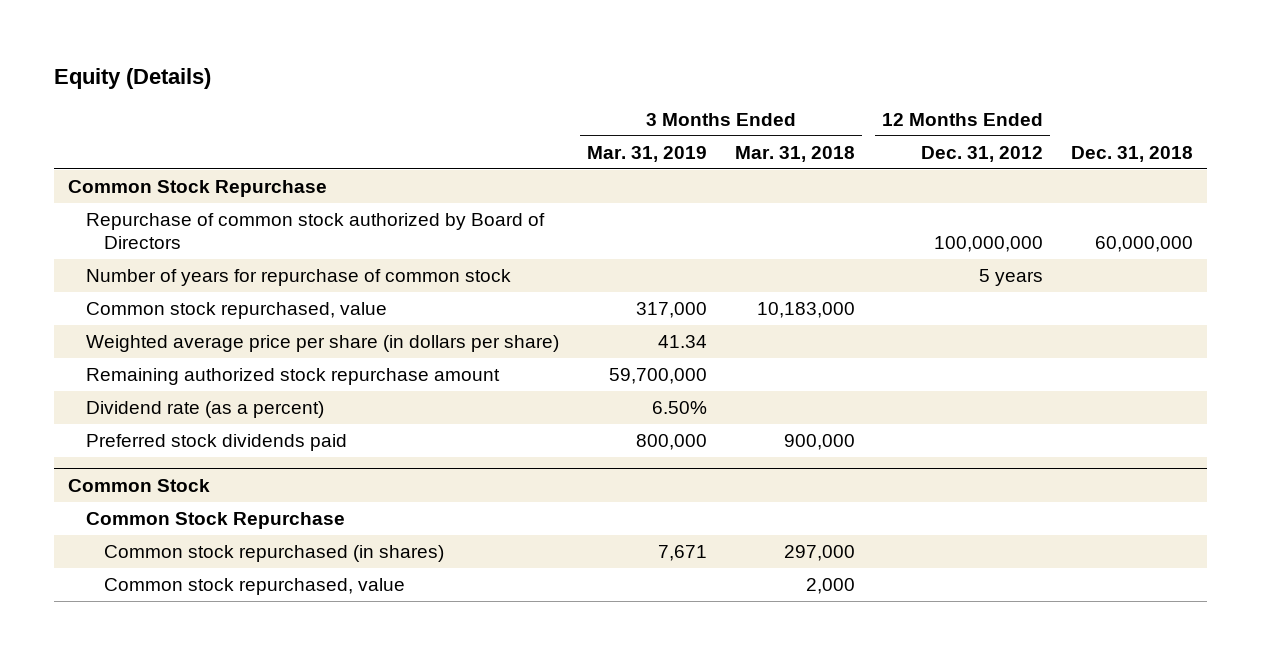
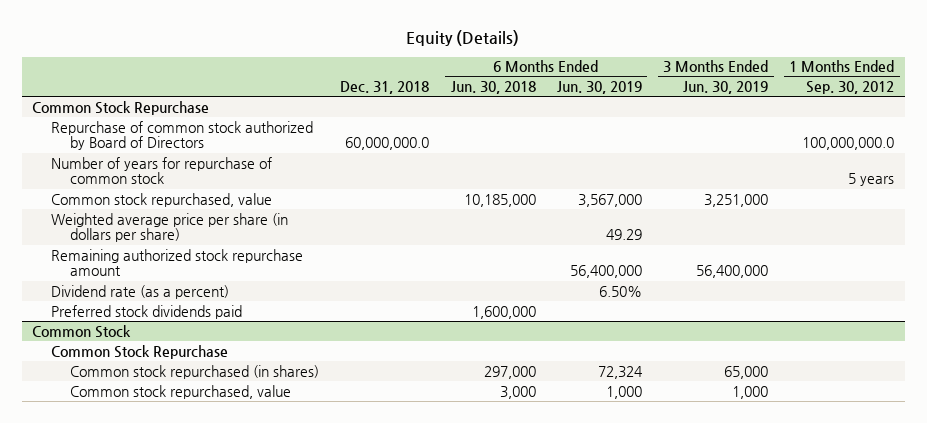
- | 3 Months Ended Mar. 31, 2019 | 3 Months Ended Mar. 31, 2018 | 12 Months Ended Dec. 31, 2012 | Dec. 31, 2018
+ | Dec. 31, 2018 | 6 Months Ended Jun. 30, 2018 | 6 Months Ended Jun. 30, 2019 | 3 Months Ended Jun. 30, 2019 | 1 Months Ended Sep. 30, 2012
- Repurchase of common stock authorized by Board of Directors | | | 100,000,000 | 60,000,000
+ Repurchase of common stock authorized by Board of Directors | 60,000,000.0 | | | | 100,000,000.0

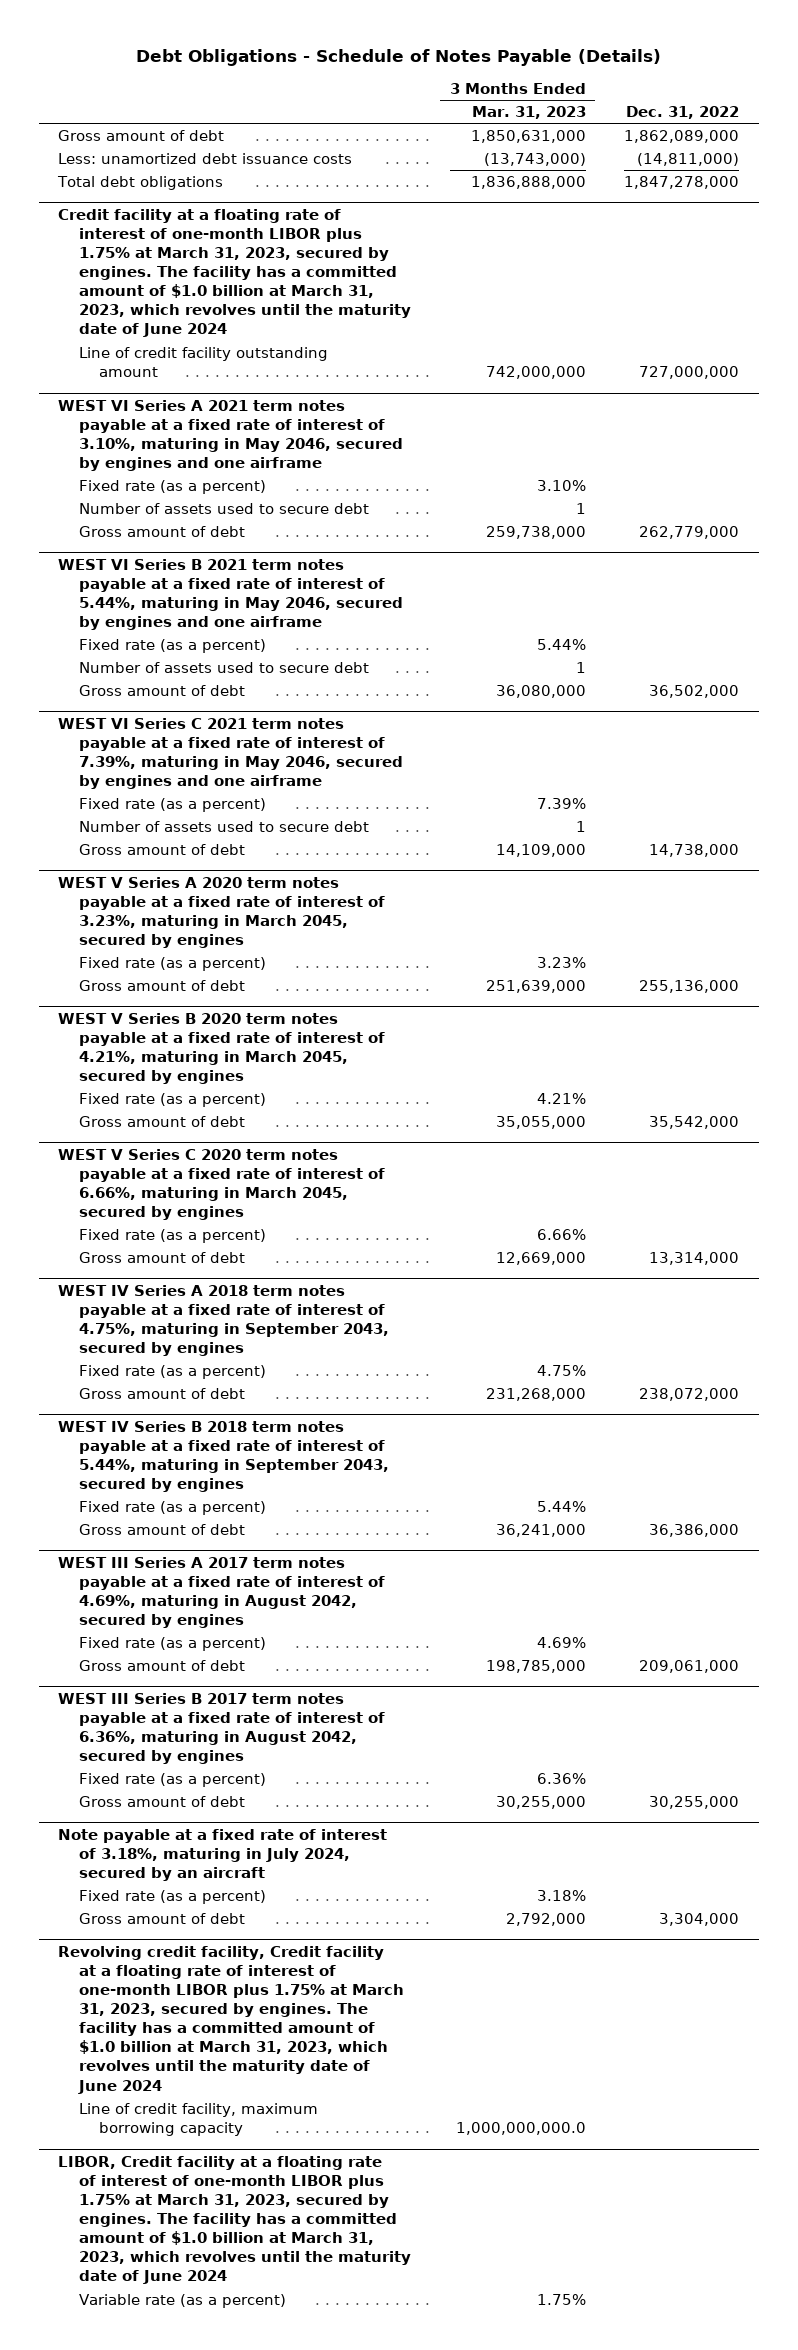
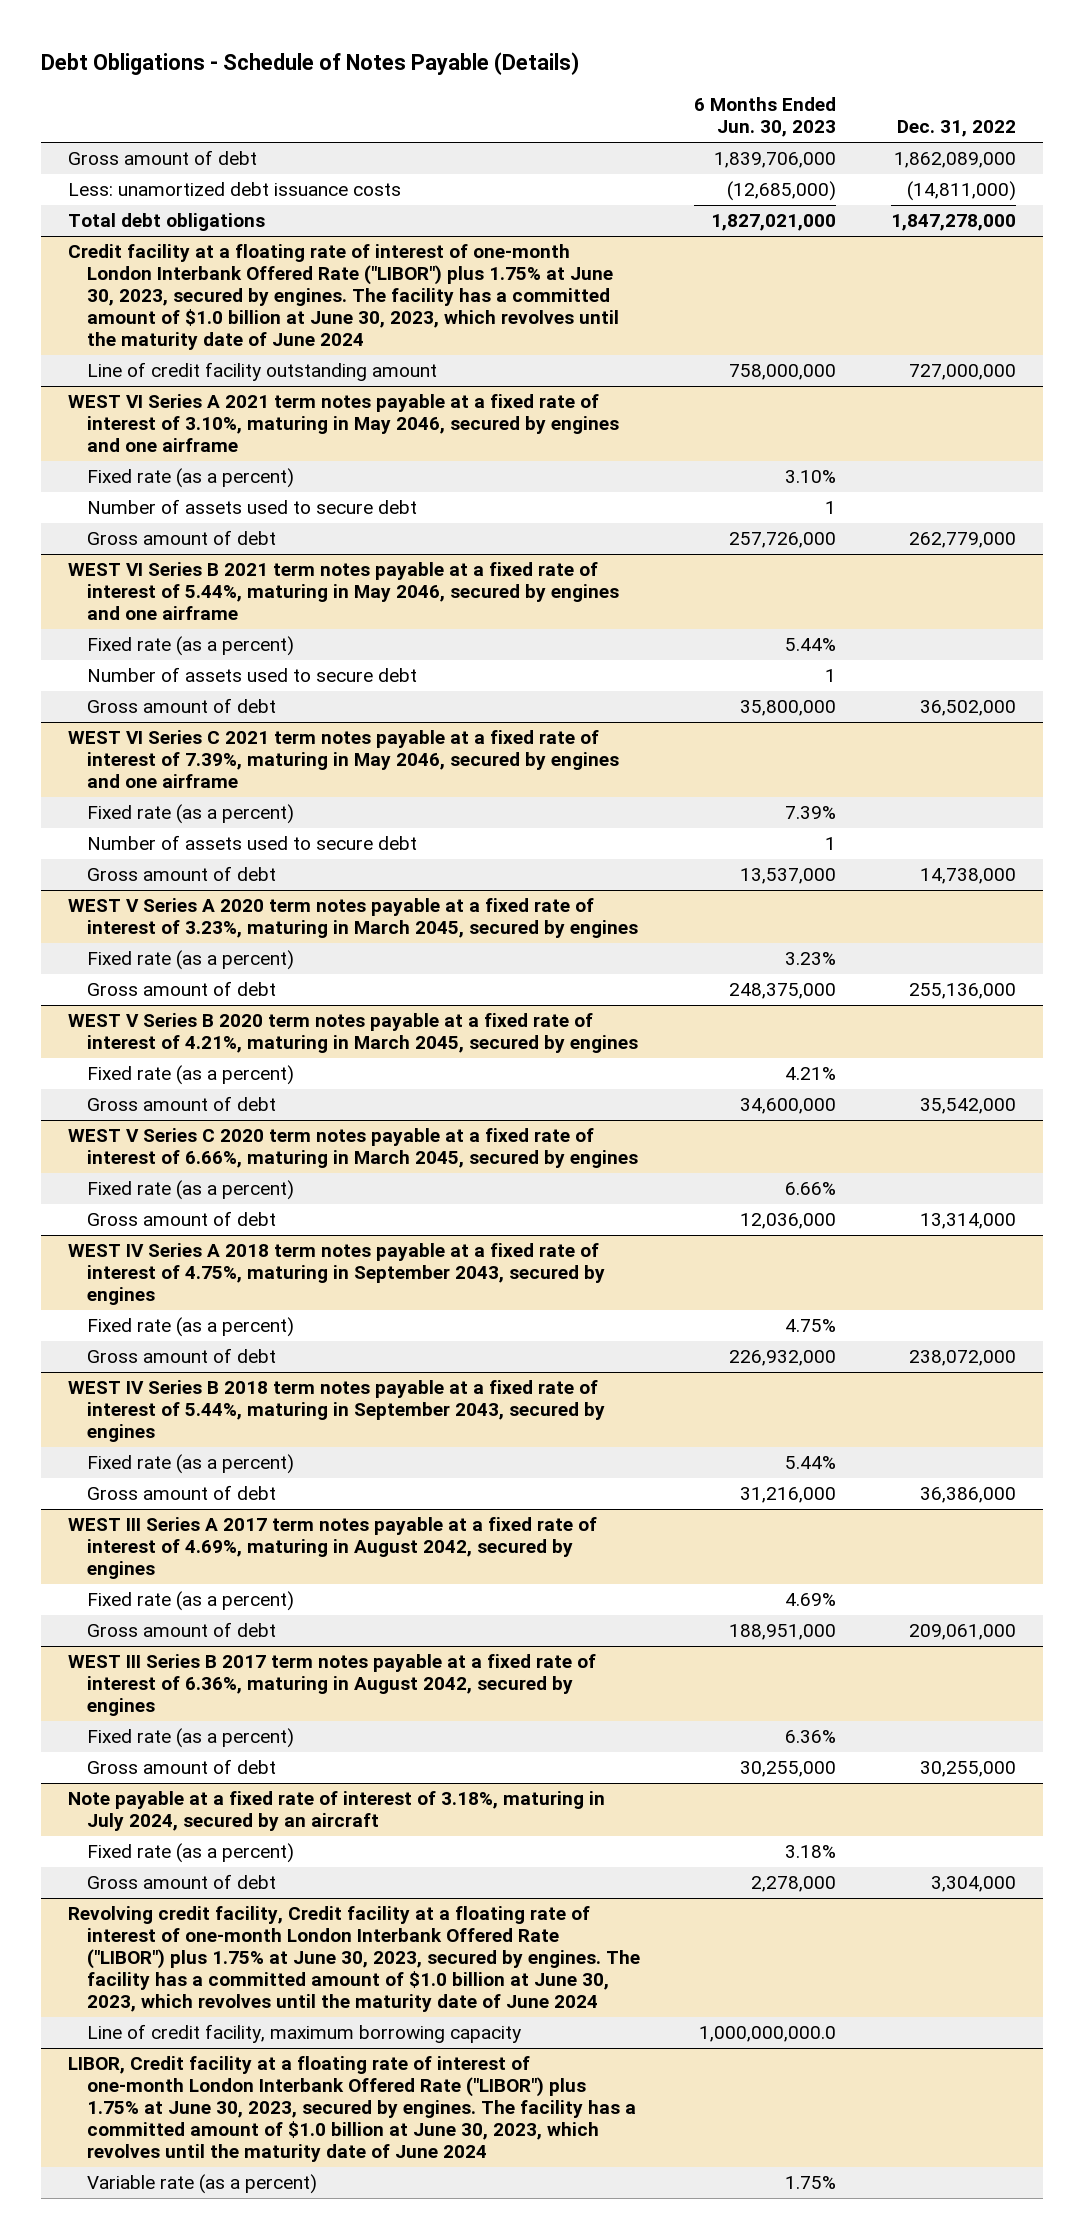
- | 3 Months Ended Mar. 31, 2023 | Dec. 31, 2022
+ | 6 Months Ended Jun. 30, 2023 | Dec. 31, 2022
- Credit facility at a floating rate of interest of one-month LIBOR plus 1.75% at March 31, 2023, secured by engines. The facility has a committed amount of $1.0 billion at March 31, 2023, which revolves until the maturity date of June 2024
+ Credit facility at a floating rate of interest of one-month London Interbank Offered Rate ("LIBOR") plus 1.75% at June 30, 2023, secured by engines. The facility has a committed amount of $1.0 billion at June 30, 2023, which revolves until the maturity date of June 2024
- Revolving credit facility, Credit facility at a floating rate of interest of one-month LIBOR plus 1.75% at March 31, 2023, secured by engines. The facility has a committed amount of $1.0 billion at March 31, 2023, which revolves until the maturity date of June 2024
+ Revolving credit facility, Credit facility at a floating rate of interest of one-month London Interbank Offered Rate ("LIBOR") plus 1.75% at June 30, 2023, secured by engines. The facility has a committed amount of $1.0 billion at June 30, 2023, which revolves until the maturity date of June 2024
- LIBOR, Credit facility at a floating rate of interest of one-month LIBOR plus 1.75% at March 31, 2023, secured by engines. The facility has a committed amount of $1.0 billion at March 31, 2023, which revolves until the maturity date of June 2024
+ LIBOR, Credit facility at a floating rate of interest of one-month London Interbank Offered Rate ("LIBOR") plus 1.75% at June 30, 2023, secured by engines. The facility has a committed amount of $1.0 billion at June 30, 2023, which revolves until the maturity date of June 2024

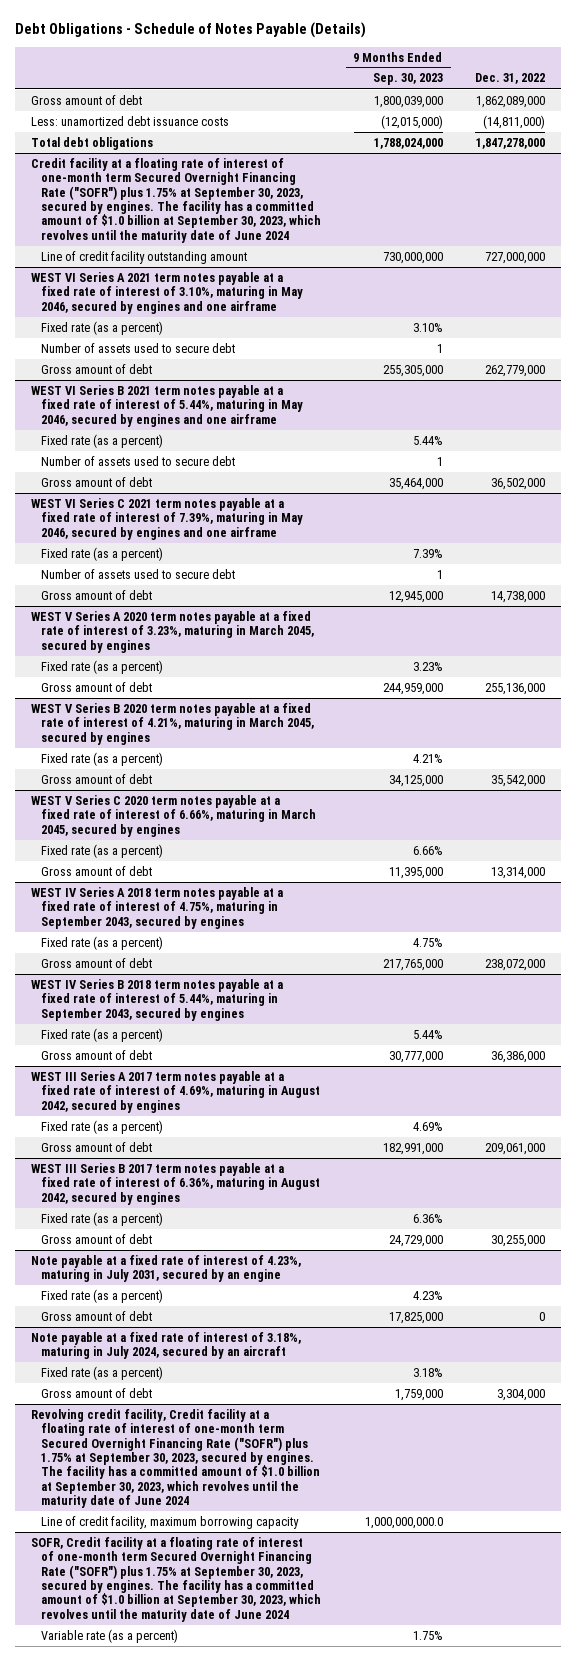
- | 6 Months Ended Jun. 30, 2023 | Dec. 31, 2022
+ | 9 Months Ended Sep. 30, 2023 | Dec. 31, 2022
- Credit facility at a floating rate of interest of one-month London Interbank Offered Rate ("LIBOR") plus 1.75% at June 30, 2023, secured by engines. The facility has a committed amount of $1.0 billion at June 30, 2023, which revolves until the maturity date of June 2024
+ Credit facility at a floating rate of interest of one-month term Secured Overnight Financing Rate ("SOFR") plus 1.75% at September 30, 2023, secured by engines. The facility has a committed amount of $1.0 billion at September 30, 2023, which revolves until the maturity date of June 2024
+ Note payable at a fixed rate of interest of 4.23%, maturing in July 2031, secured by an engine
+ Fixed rate (as a percent) | 4.23% |
+ Gross amount of debt | 17,825,000 | 0
- Revolving credit facility, Credit facility at a floating rate of interest of one-month London Interbank Offered Rate ("LIBOR") plus 1.75% at June 30, 2023, secured by engines. The facility has a committed amount of $1.0 billion at June 30, 2023, which revolves until the maturity date of June 2024
+ Revolving credit facility, Credit facility at a floating rate of interest of one-month term Secured Overnight Financing Rate ("SOFR") plus 1.75% at September 30, 2023, secured by engines. The facility has a committed amount of $1.0 billion at September 30, 2023, which revolves until the maturity date of June 2024
- LIBOR, Credit facility at a floating rate of interest of one-month London Interbank Offered Rate ("LIBOR") plus 1.75% at June 30, 2023, secured by engines. The facility has a committed amount of $1.0 billion at June 30, 2023, which revolves until the maturity date of June 2024
+ SOFR, Credit facility at a floating rate of interest of one-month term Secured Overnight Financing Rate ("SOFR") plus 1.75% at September 30, 2023, secured by engines. The facility has a committed amount of $1.0 billion at September 30, 2023, which revolves until the maturity date of June 2024

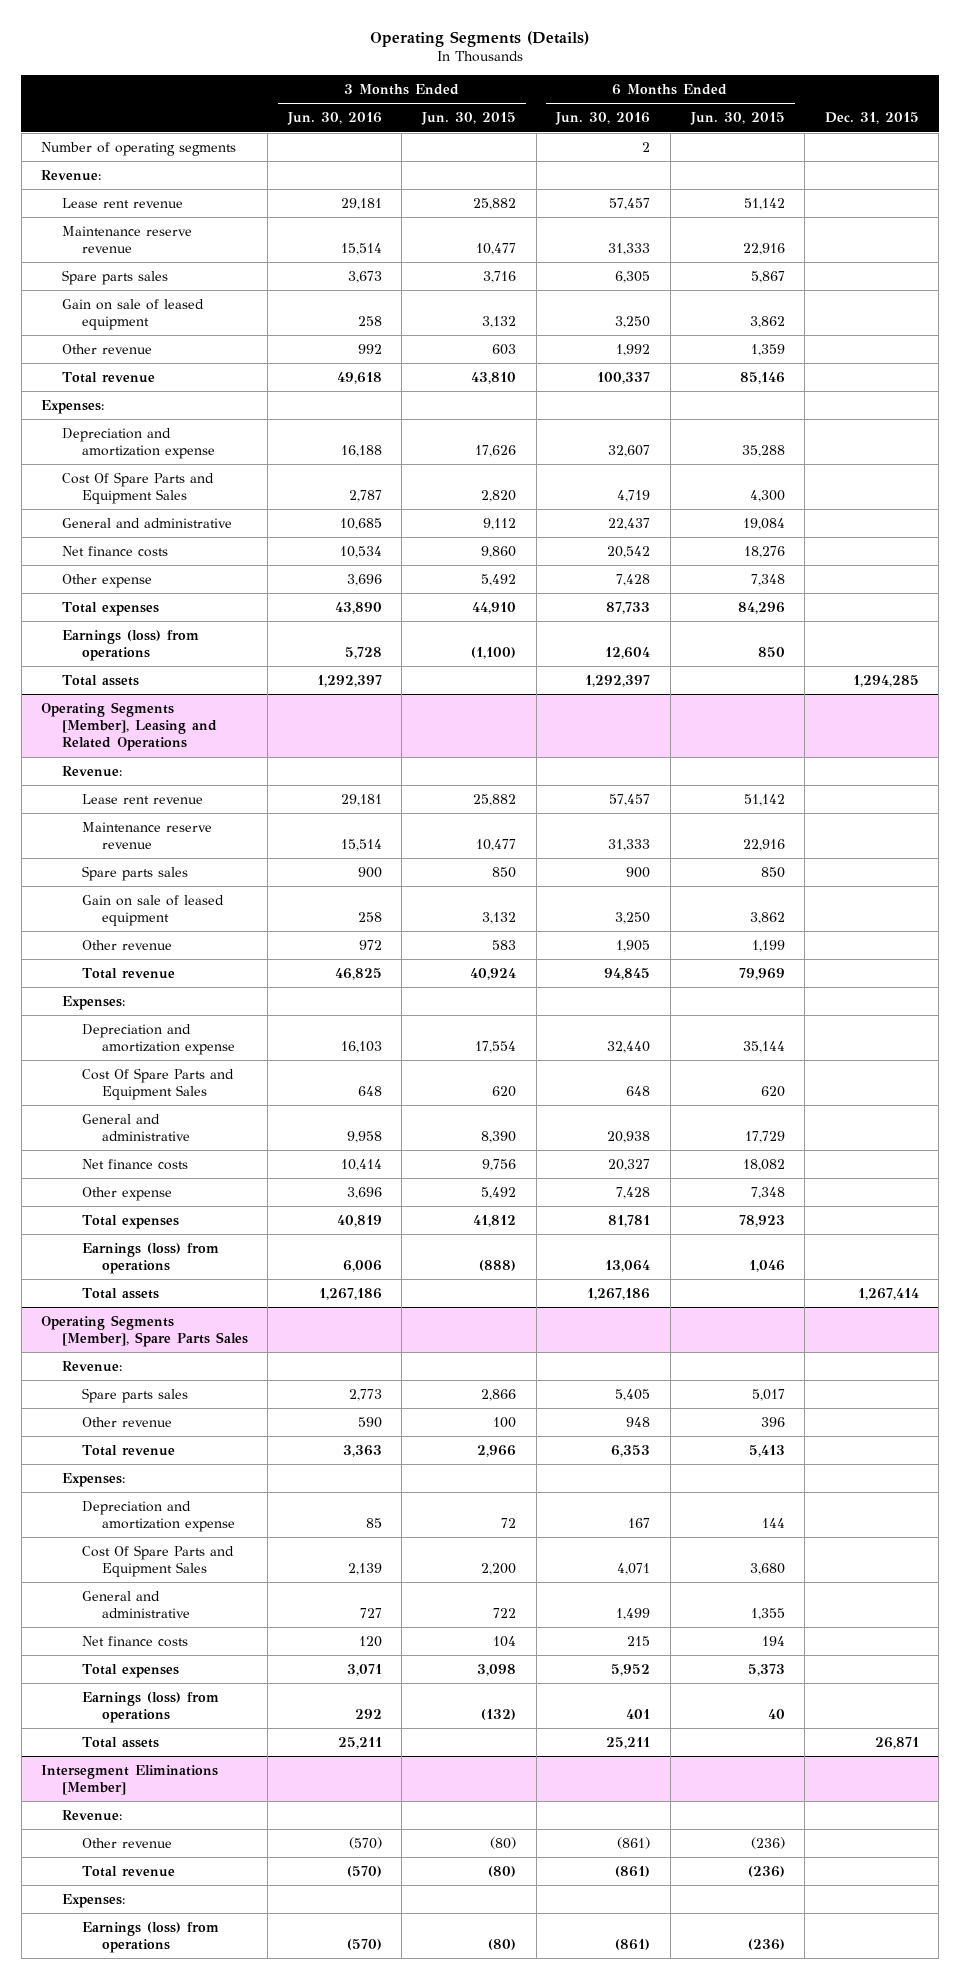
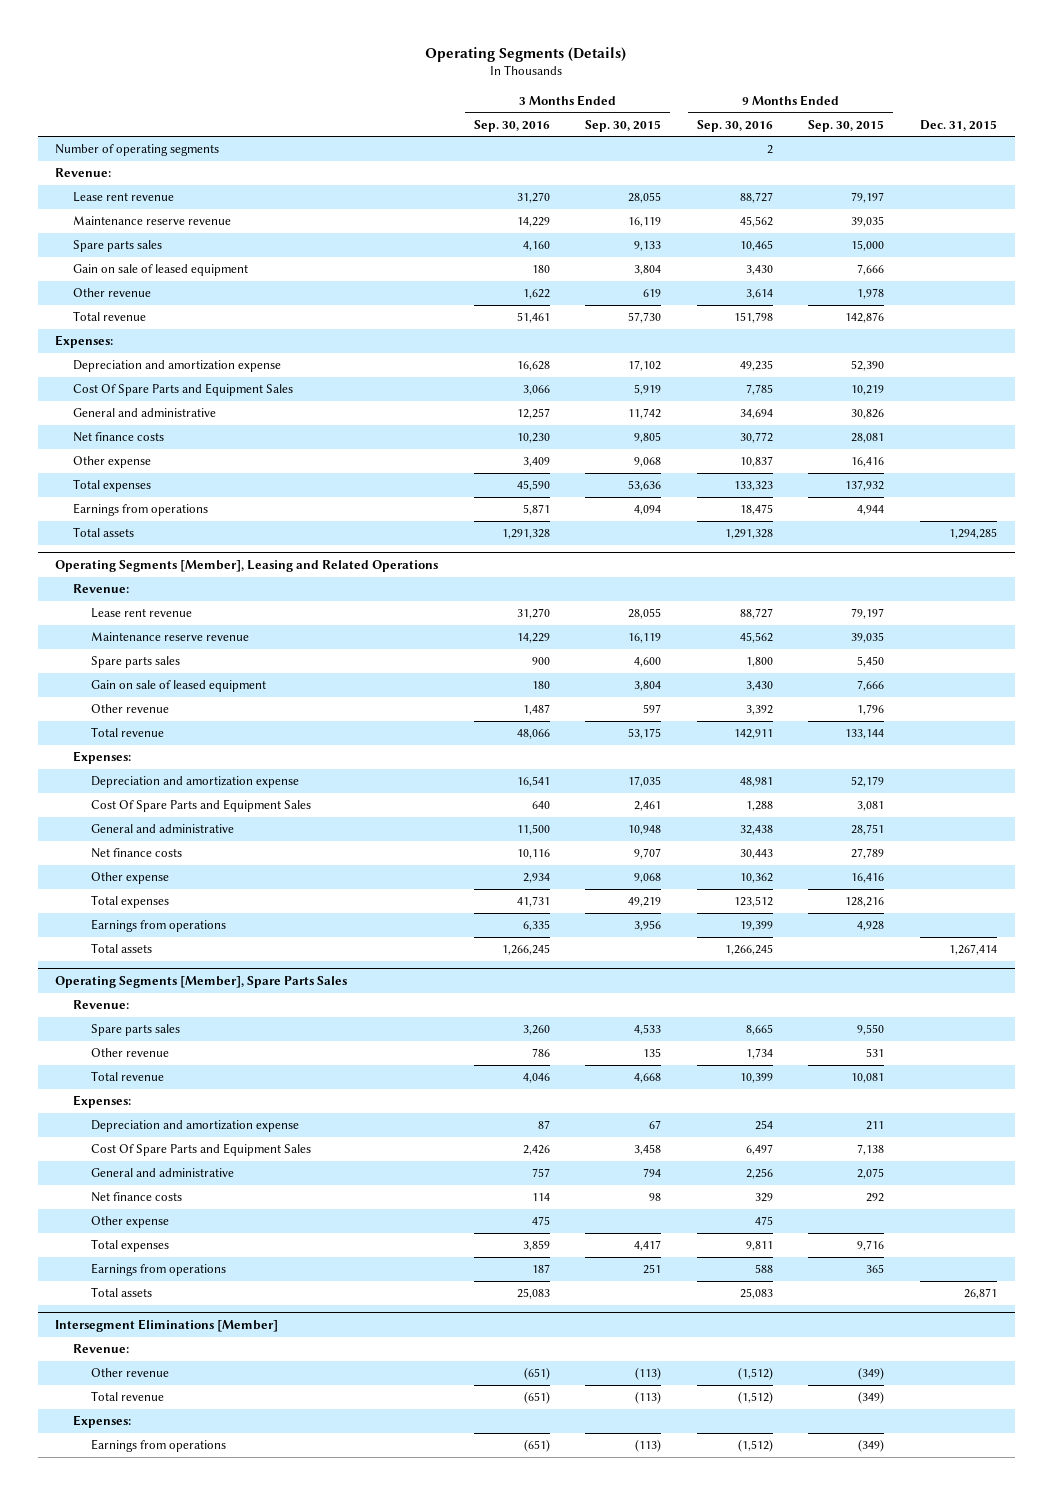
- | 3 Months Ended Jun. 30, 2016 | 3 Months Ended Jun. 30, 2015 | 6 Months Ended Jun. 30, 2016 | 6 Months Ended Jun. 30, 2015 | Dec. 31, 2015
+ | 3 Months Ended Sep. 30, 2016 | 3 Months Ended Sep. 30, 2015 | 9 Months Ended Sep. 30, 2016 | 9 Months Ended Sep. 30, 2015 | Dec. 31, 2015
- Earnings (loss) from operations | 5,728 | (1,100) | 12,604 | 850 |
+ Earnings from operations | 5,871 | 4,094 | 18,475 | 4,944 |
@ Operating Segments [Member], Leasing and Related Operations
- Earnings (loss) from operations | 6,006 | (888) | 13,064 | 1,046 |
+ Earnings from operations | 6,335 | 3,956 | 19,399 | 4,928 |
@ Operating Segments [Member], Spare Parts Sales
+ Other expense | 475 | | 475 | |
- Earnings (loss) from operations | 292 | (132) | 401 | 40 |
+ Earnings from operations | 187 | 251 | 588 | 365 |
@ Intersegment Eliminations [Member]
- Earnings (loss) from operations | (570) | (80) | (861) | (236) |
+ Earnings from operations | (651) | (113) | (1,512) | (349) |

